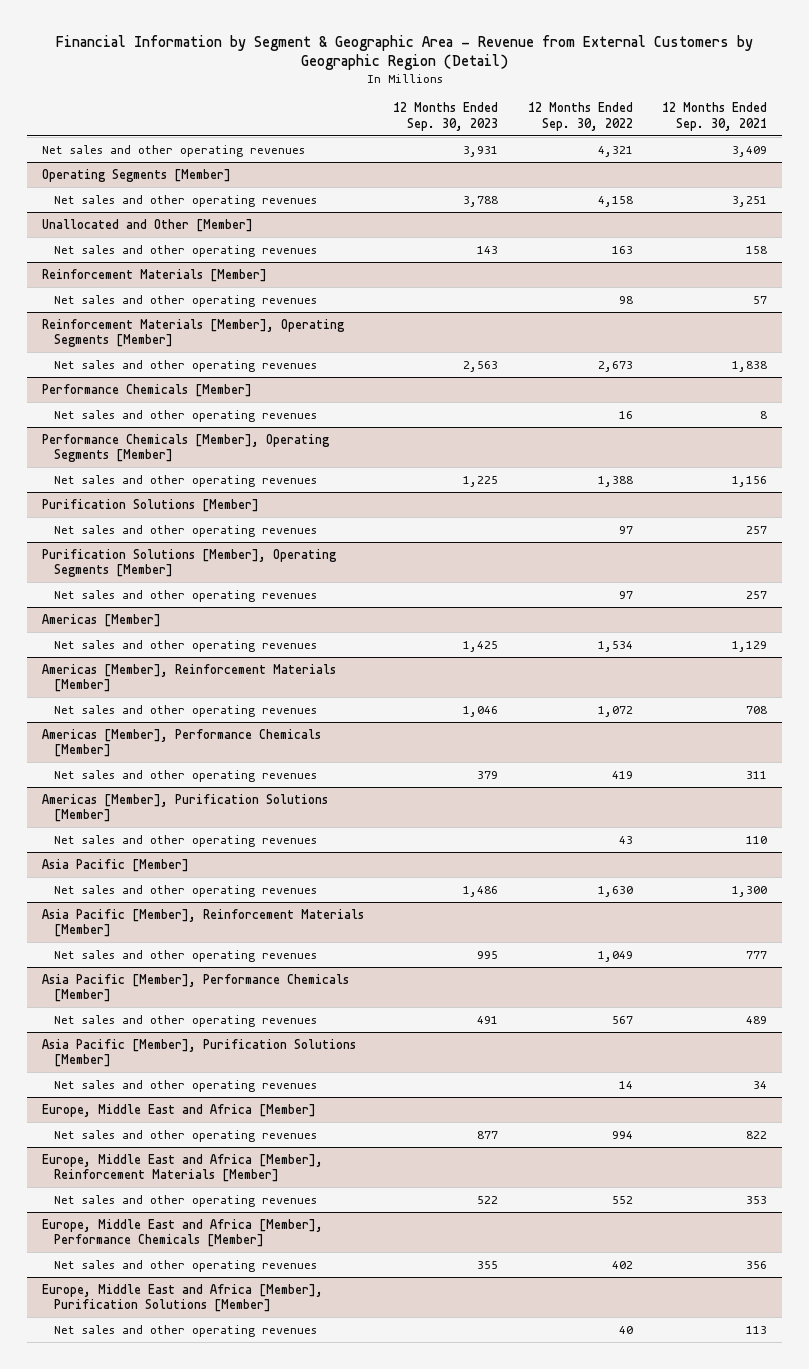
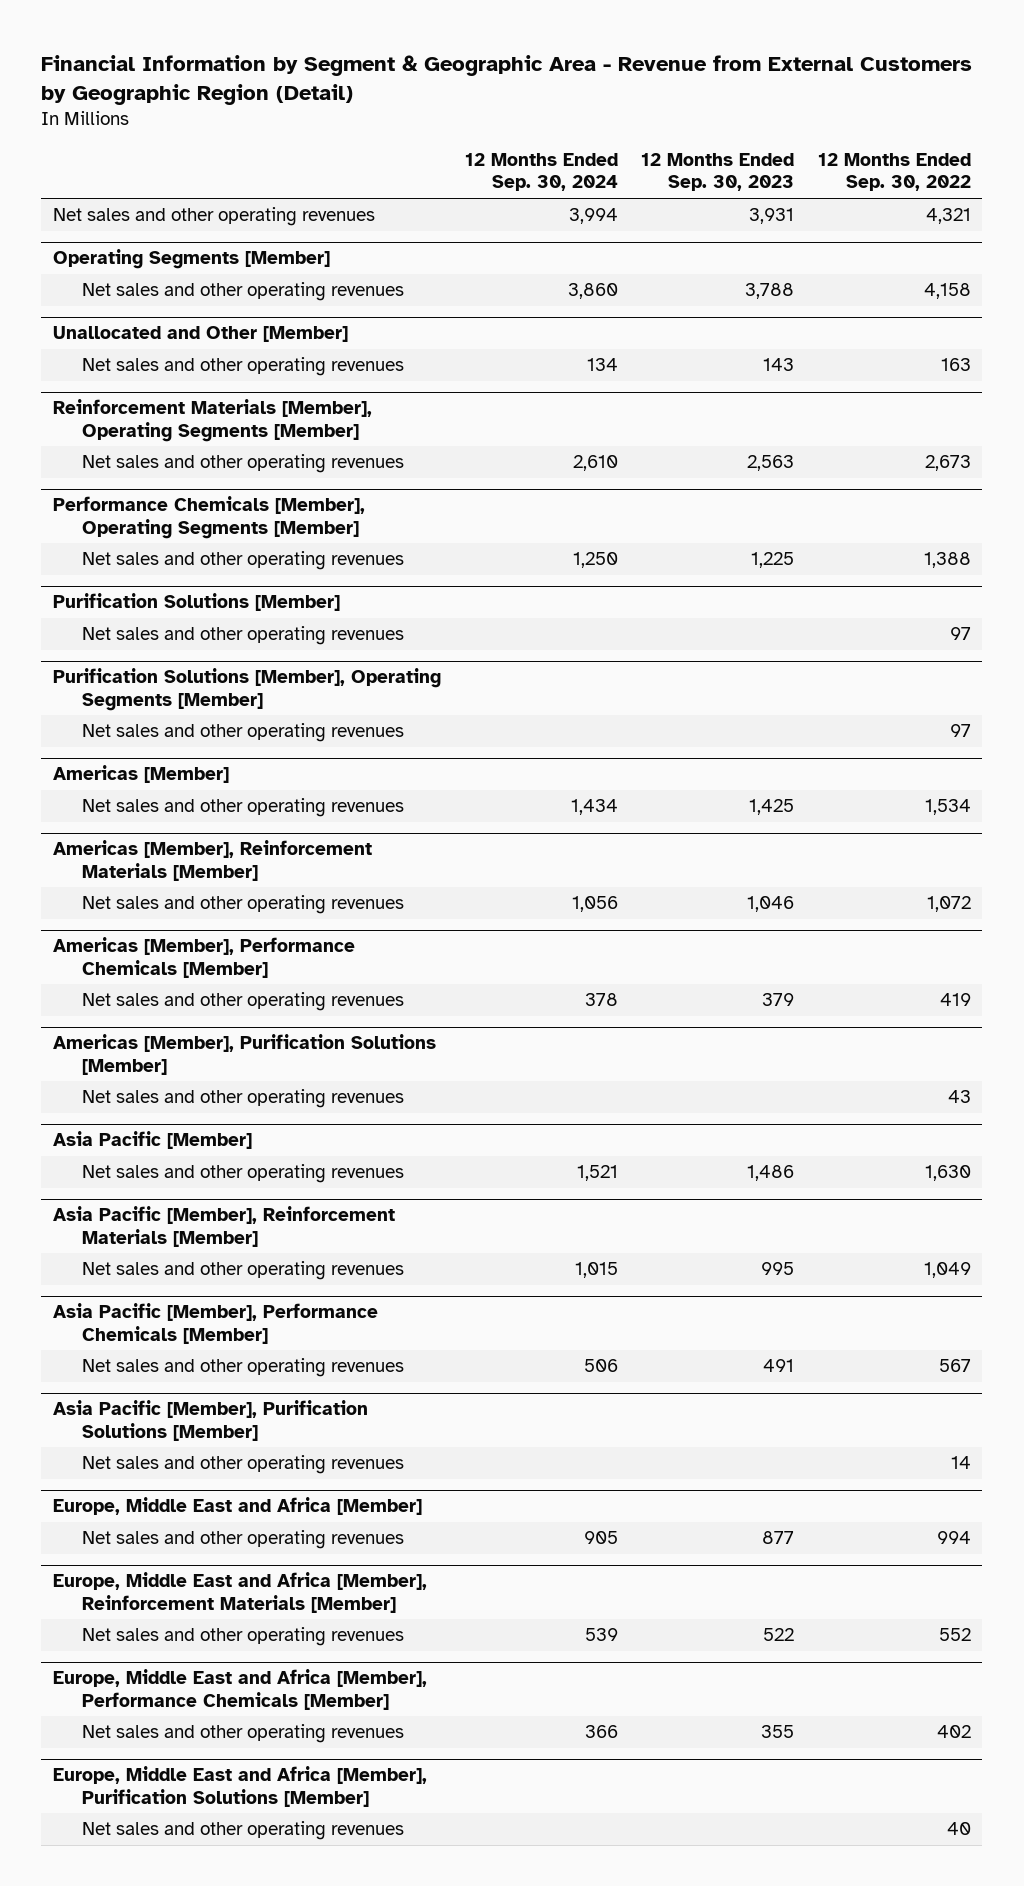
- | 12 Months Ended Sep. 30, 2023 | 12 Months Ended Sep. 30, 2022 | 12 Months Ended Sep. 30, 2021
+ | 12 Months Ended Sep. 30, 2024 | 12 Months Ended Sep. 30, 2023 | 12 Months Ended Sep. 30, 2022
- Reinforcement Materials [Member]
- Net sales and other operating revenues | | 98 | 57
- Performance Chemicals [Member]
- Net sales and other operating revenues | | 16 | 8

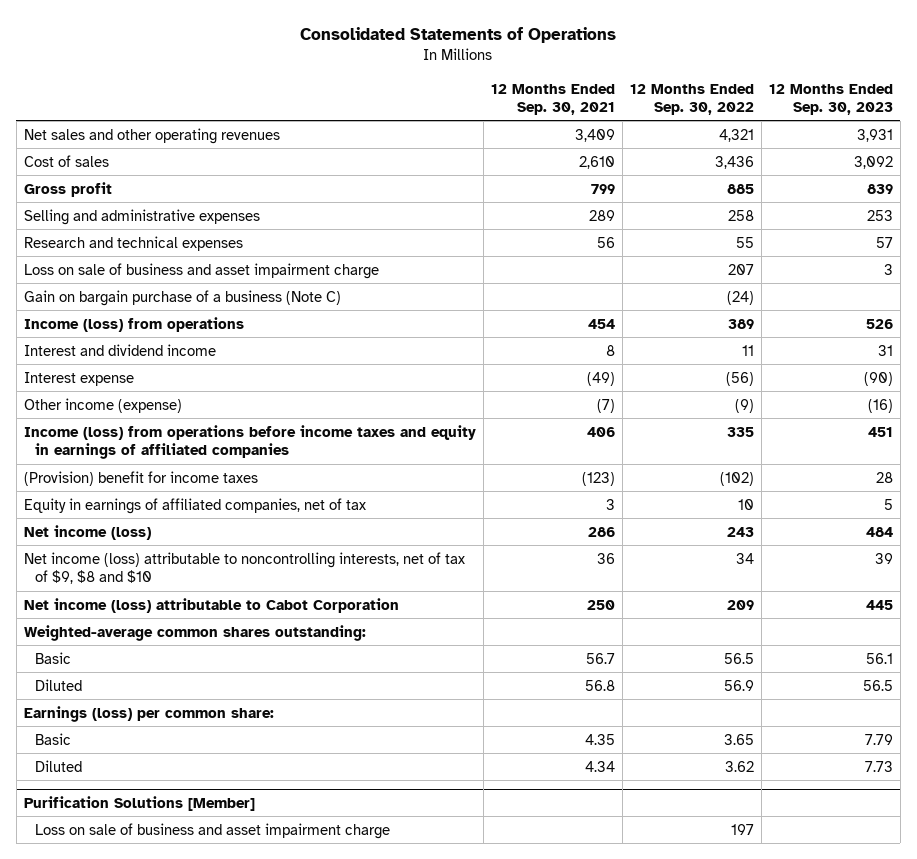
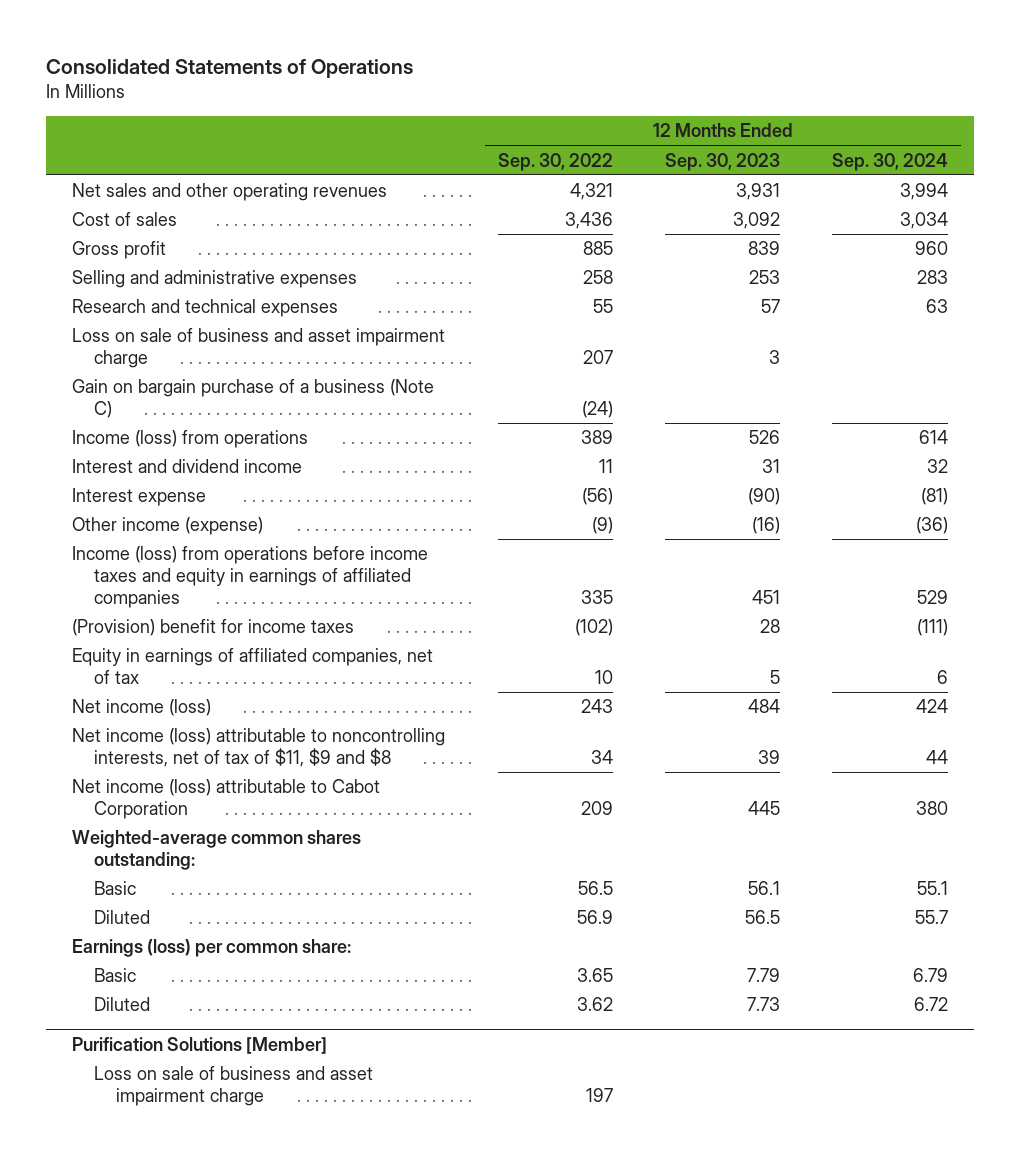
- | 12 Months Ended Sep. 30, 2021 | 12 Months Ended Sep. 30, 2022 | 12 Months Ended Sep. 30, 2023
+ | 12 Months Ended Sep. 30, 2022 | 12 Months Ended Sep. 30, 2023 | 12 Months Ended Sep. 30, 2024
- Net income (loss) attributable to noncontrolling interests, net of tax of $9, $8 and $10 | 36 | 34 | 39
+ Net income (loss) attributable to noncontrolling interests, net of tax of $11, $9 and $8 | 34 | 39 | 44

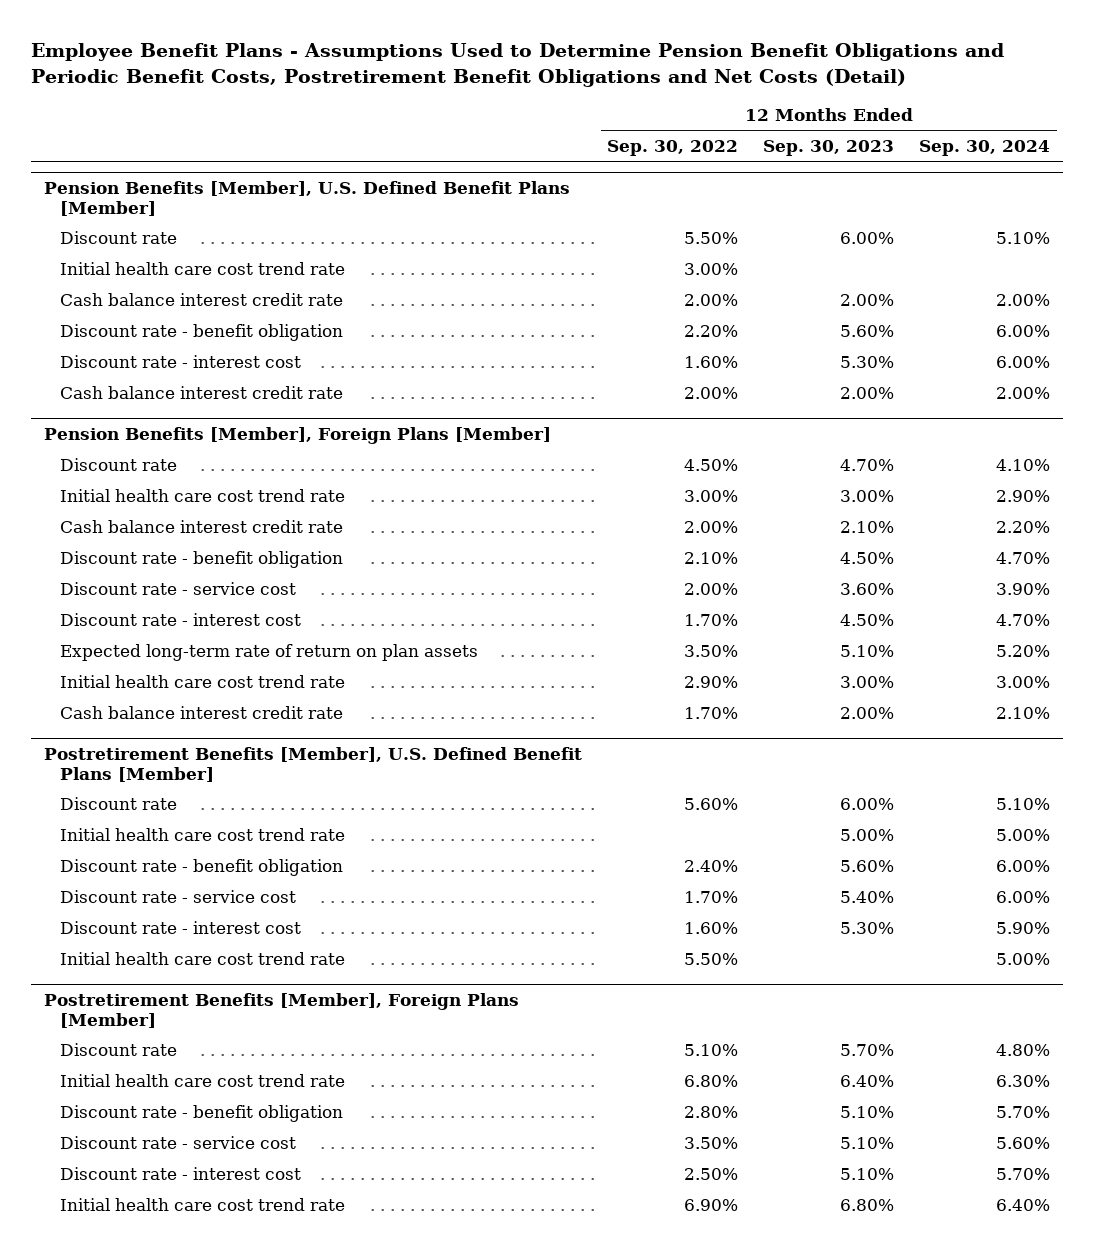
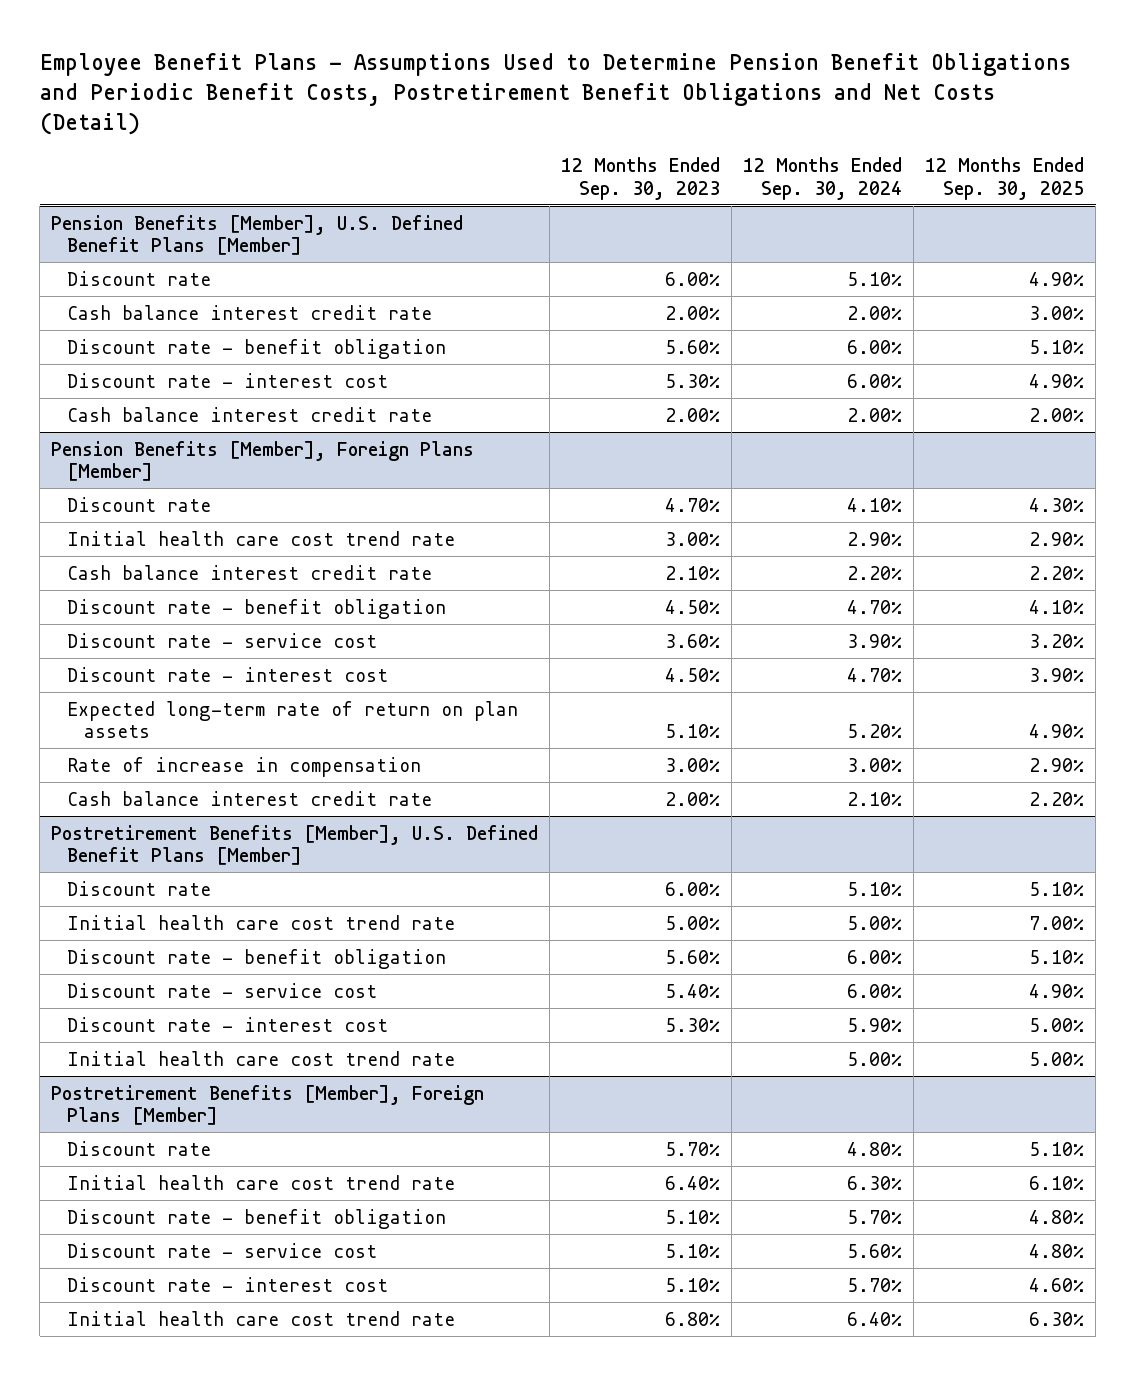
- | 12 Months Ended Sep. 30, 2022 | 12 Months Ended Sep. 30, 2023 | 12 Months Ended Sep. 30, 2024
+ | 12 Months Ended Sep. 30, 2023 | 12 Months Ended Sep. 30, 2024 | 12 Months Ended Sep. 30, 2025
@ Pension Benefits [Member], U.S. Defined Benefit Plans [Member]
- Initial health care cost trend rate | 3.00% | |
@ Pension Benefits [Member], Foreign Plans [Member]
- Initial health care cost trend rate | 2.90% | 3.00% | 3.00%
+ Rate of increase in compensation | 3.00% | 3.00% | 2.90%

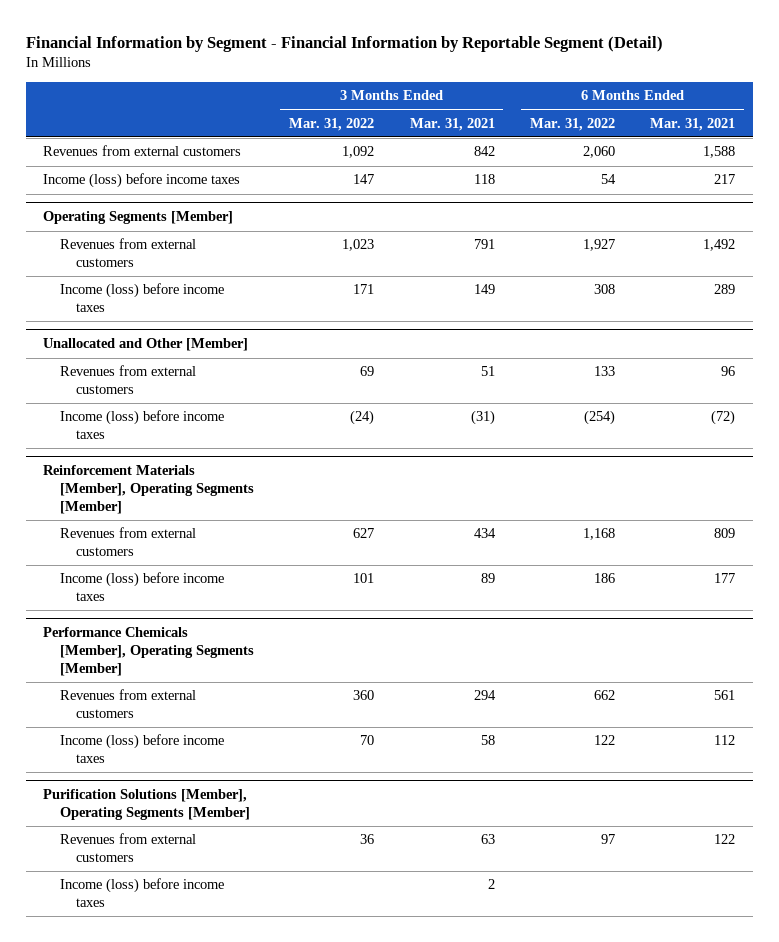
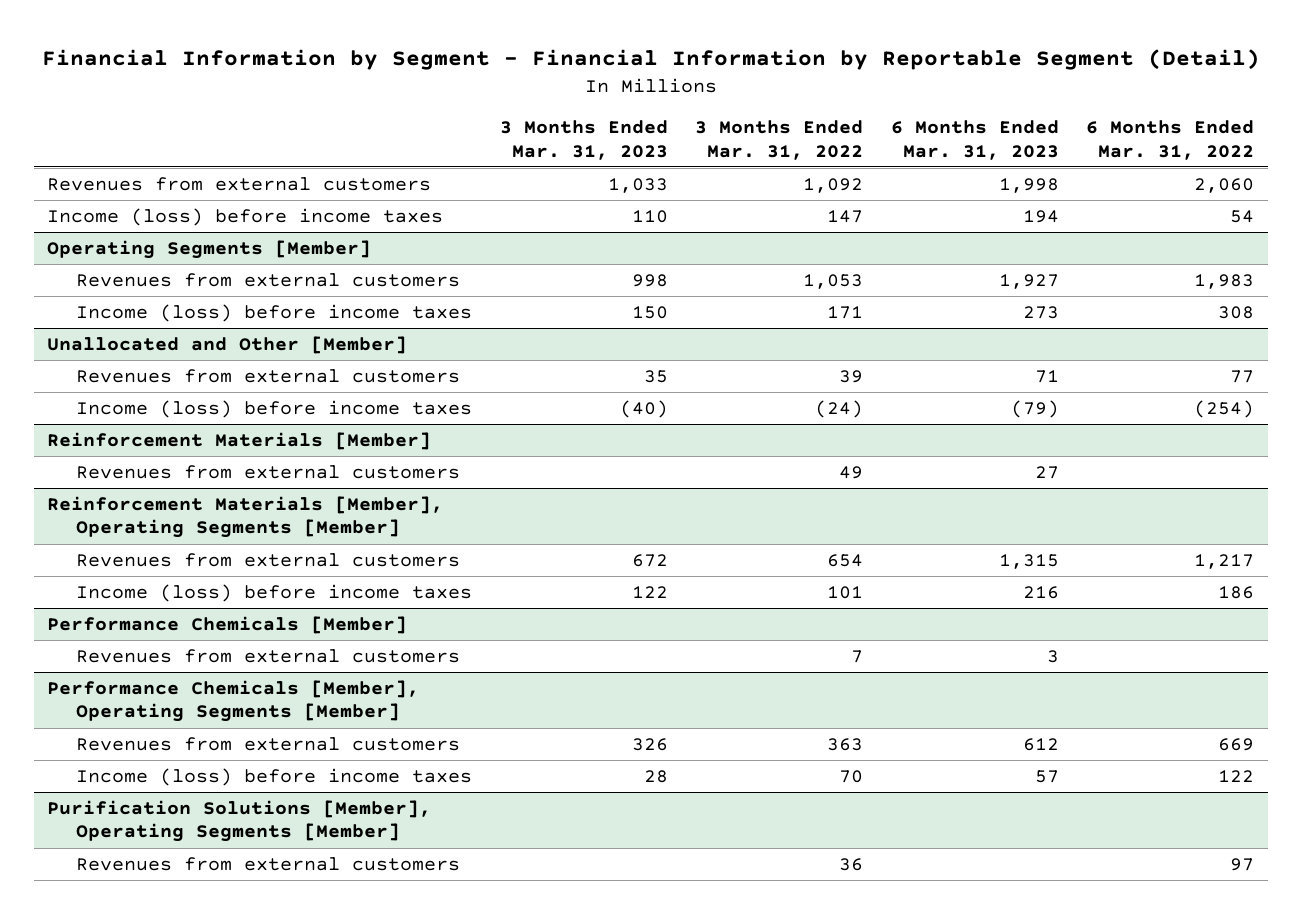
- | 3 Months Ended Mar. 31, 2022 | 3 Months Ended Mar. 31, 2021 | 6 Months Ended Mar. 31, 2022 | 6 Months Ended Mar. 31, 2021
+ | 3 Months Ended Mar. 31, 2023 | 3 Months Ended Mar. 31, 2022 | 6 Months Ended Mar. 31, 2023 | 6 Months Ended Mar. 31, 2022
@ Operating Segments [Member]
- Revenues from external customers | 1,023 | 791 | 1,927 | 1,492
+ Revenues from external customers | 998 | 1,053 | 1,927 | 1,983
@ Unallocated and Other [Member]
- Revenues from external customers | 69 | 51 | 133 | 96
+ Revenues from external customers | 35 | 39 | 71 | 77
+ Reinforcement Materials [Member]
+ Revenues from external customers | | 49 | 27 |
@ Reinforcement Materials [Member], Operating Segments [Member]
- Revenues from external customers | 627 | 434 | 1,168 | 809
+ Revenues from external customers | 672 | 654 | 1,315 | 1,217
+ Performance Chemicals [Member]
+ Revenues from external customers | | 7 | 3 |
@ Performance Chemicals [Member], Operating Segments [Member]
- Revenues from external customers | 360 | 294 | 662 | 561
+ Revenues from external customers | 326 | 363 | 612 | 669
@ Purification Solutions [Member], Operating Segments [Member]
- Income (loss) before income taxes | | 2 | |

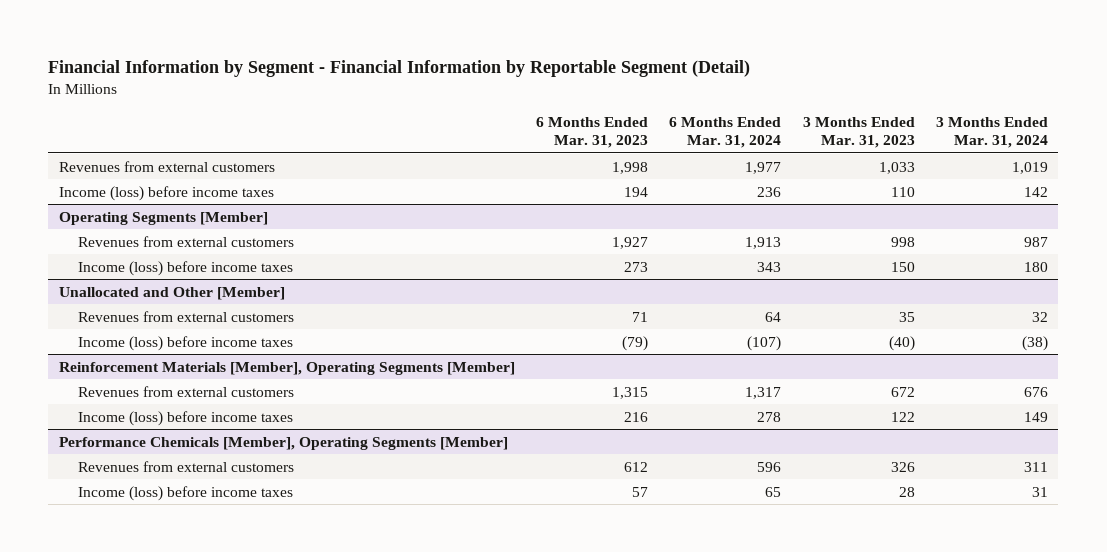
- | 3 Months Ended Mar. 31, 2023 | 3 Months Ended Mar. 31, 2022 | 6 Months Ended Mar. 31, 2023 | 6 Months Ended Mar. 31, 2022
+ | 6 Months Ended Mar. 31, 2023 | 6 Months Ended Mar. 31, 2024 | 3 Months Ended Mar. 31, 2023 | 3 Months Ended Mar. 31, 2024
- Reinforcement Materials [Member]
- Revenues from external customers | | 49 | 27 |
- Performance Chemicals [Member]
- Revenues from external customers | | 7 | 3 |
- Purification Solutions [Member], Operating Segments [Member]
- Revenues from external customers | | 36 | | 97

